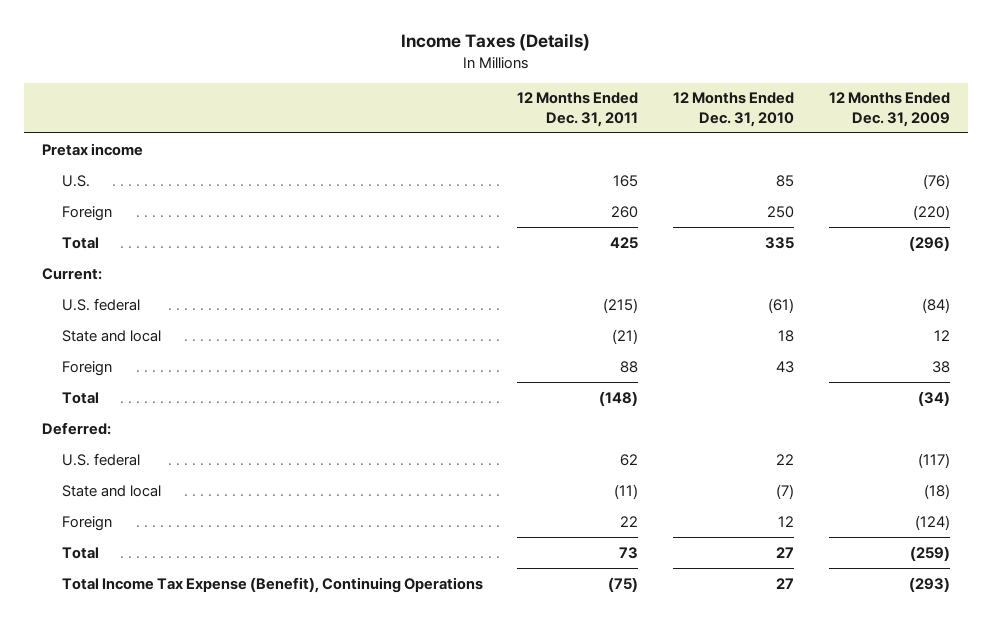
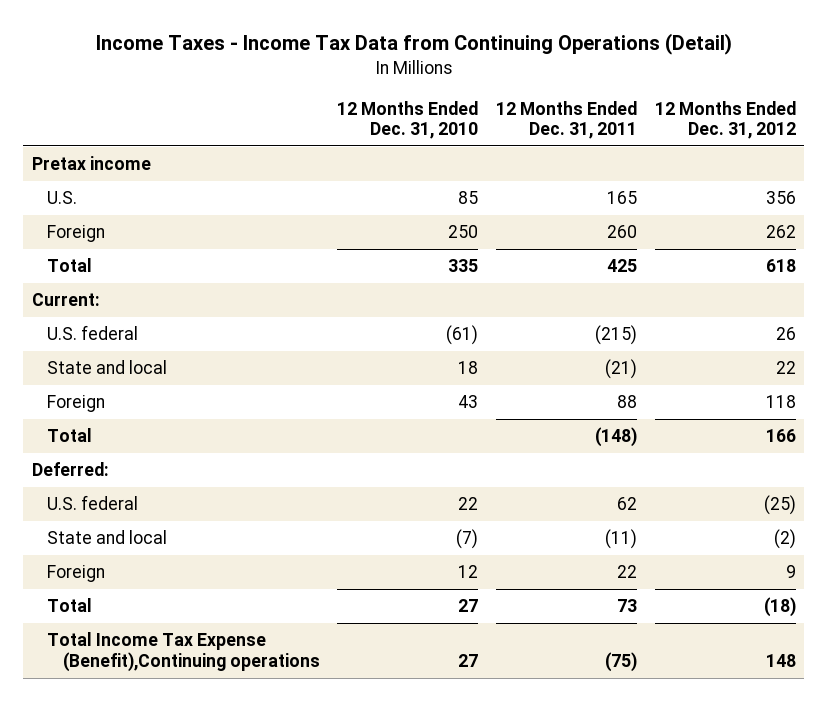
- Income Taxes (Details)
+ Income Taxes - Income Tax Data from Continuing Operations (Detail)
- | 12 Months Ended Dec. 31, 2011 | 12 Months Ended Dec. 31, 2010 | 12 Months Ended Dec. 31, 2009
+ | 12 Months Ended Dec. 31, 2010 | 12 Months Ended Dec. 31, 2011 | 12 Months Ended Dec. 31, 2012
- Total Income Tax Expense (Benefit), Continuing Operations | (75) | 27 | (293)
+ Total Income Tax Expense (Benefit),Continuing operations | 27 | (75) | 148

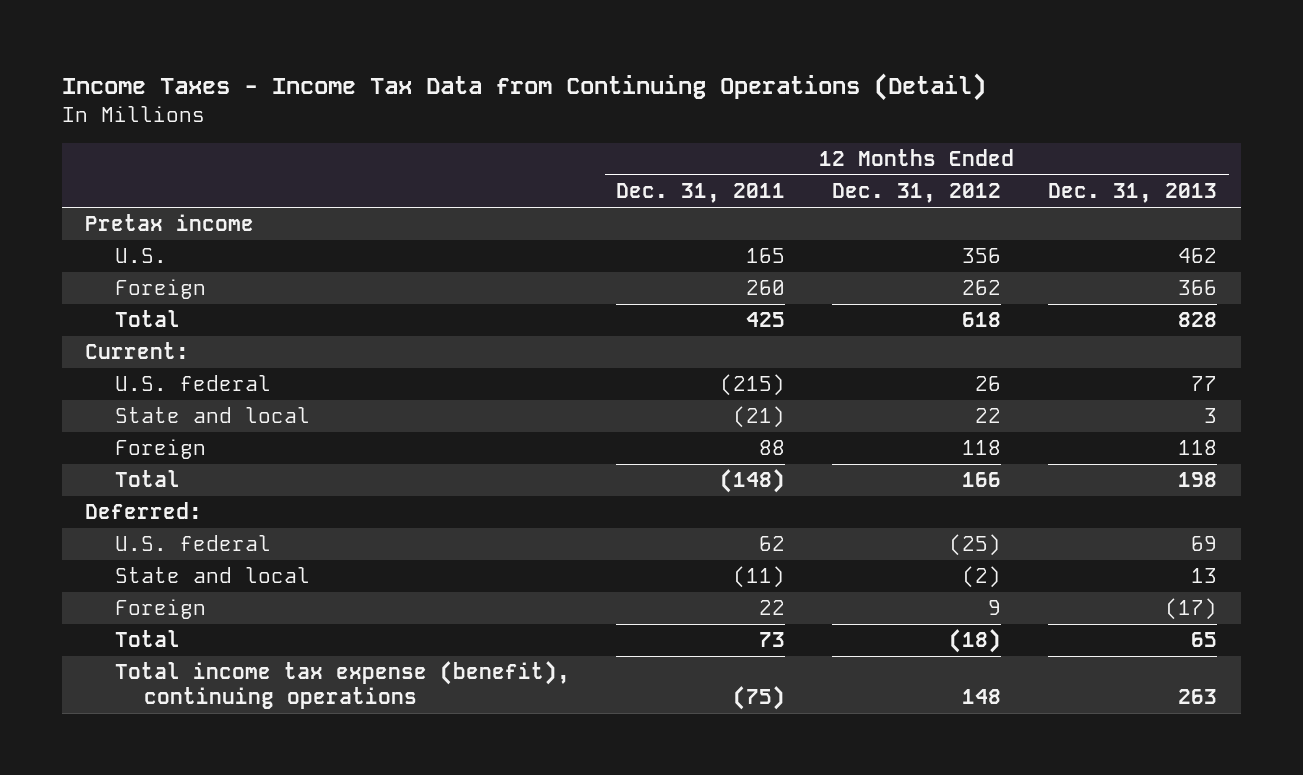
- | 12 Months Ended Dec. 31, 2010 | 12 Months Ended Dec. 31, 2011 | 12 Months Ended Dec. 31, 2012
+ | 12 Months Ended Dec. 31, 2011 | 12 Months Ended Dec. 31, 2012 | 12 Months Ended Dec. 31, 2013
- Total Income Tax Expense (Benefit),Continuing operations | 27 | (75) | 148
+ Total income tax expense (benefit), continuing operations | (75) | 148 | 263

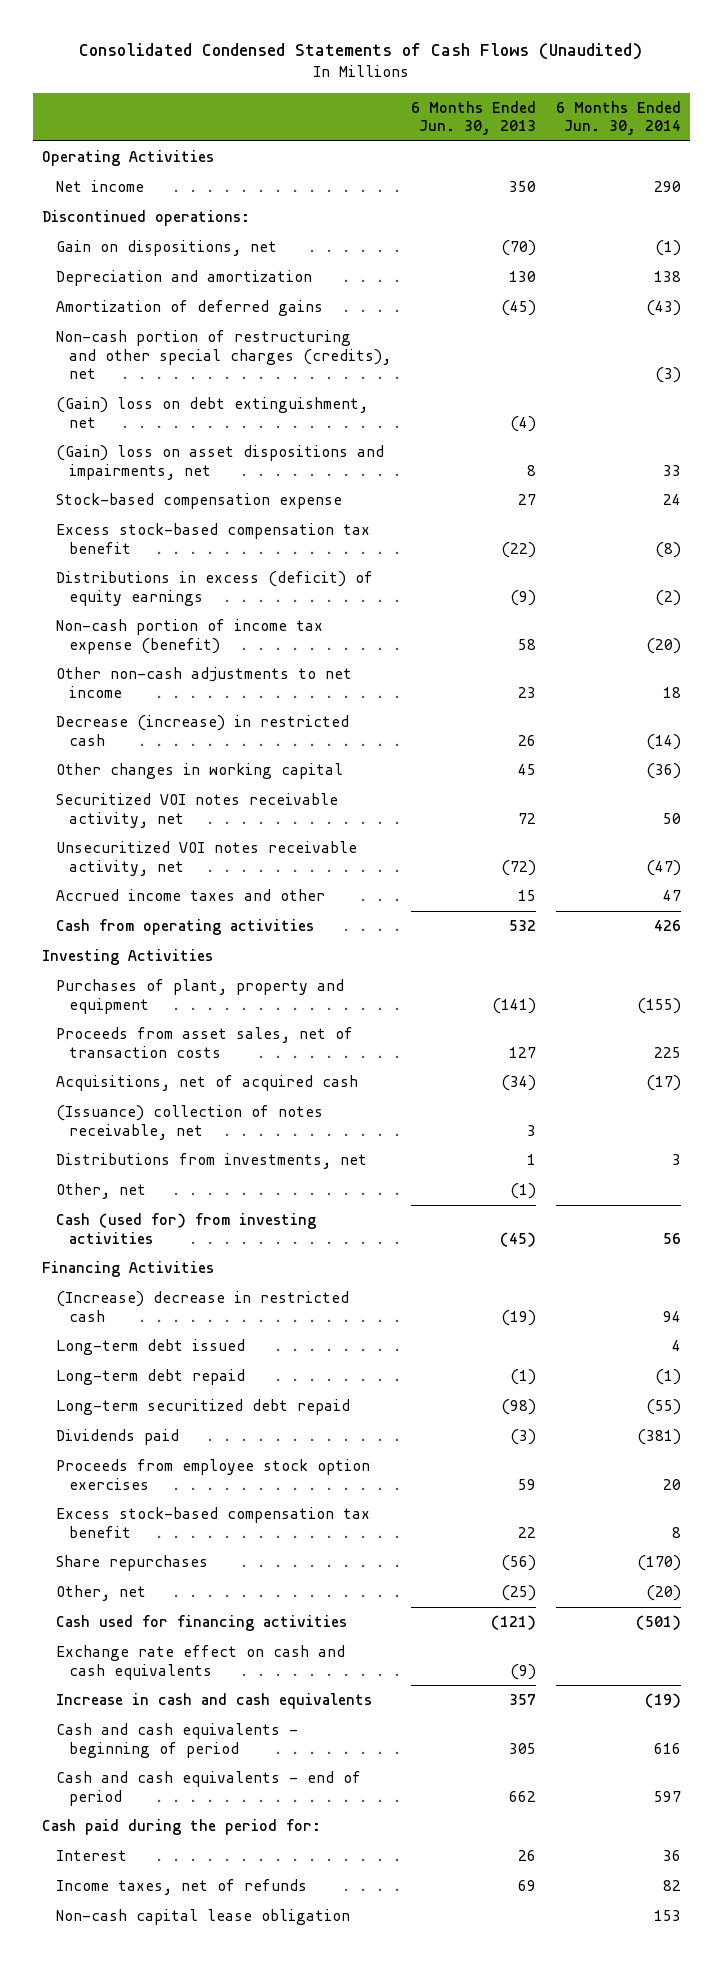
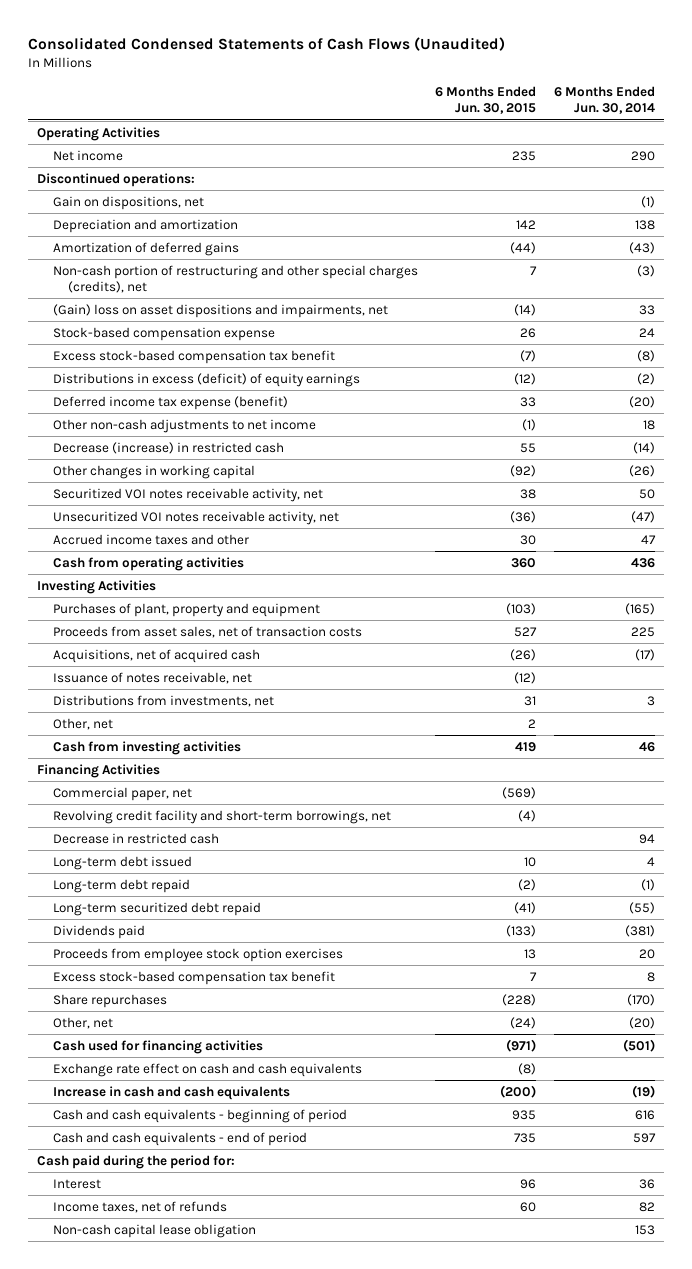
- | 6 Months Ended Jun. 30, 2013 | 6 Months Ended Jun. 30, 2014
+ | 6 Months Ended Jun. 30, 2015 | 6 Months Ended Jun. 30, 2014
- (Gain) loss on debt extinguishment, net | (4) |
- Non-cash portion of income tax expense (benefit) | 58 | (20)
+ Deferred income tax expense (benefit) | 33 | (20)
- Other changes in working capital | 45 | (36)
+ Other changes in working capital | (92) | (26)
- Cash from operating activities | 532 | 426
+ Cash from operating activities | 360 | 436
- Purchases of plant, property and equipment | (141) | (155)
+ Purchases of plant, property and equipment | (103) | (165)
- (Issuance) collection of notes receivable, net | 3 |
+ Issuance of notes receivable, net | (12) |
- Cash (used for) from investing activities | (45) | 56
+ Cash from investing activities | 419 | 46
- (Increase) decrease in restricted cash | (19) | 94
+ Commercial paper, net | (569) |
+ Revolving credit facility and short-term borrowings, net | (4) |
+ Decrease in restricted cash | | 94

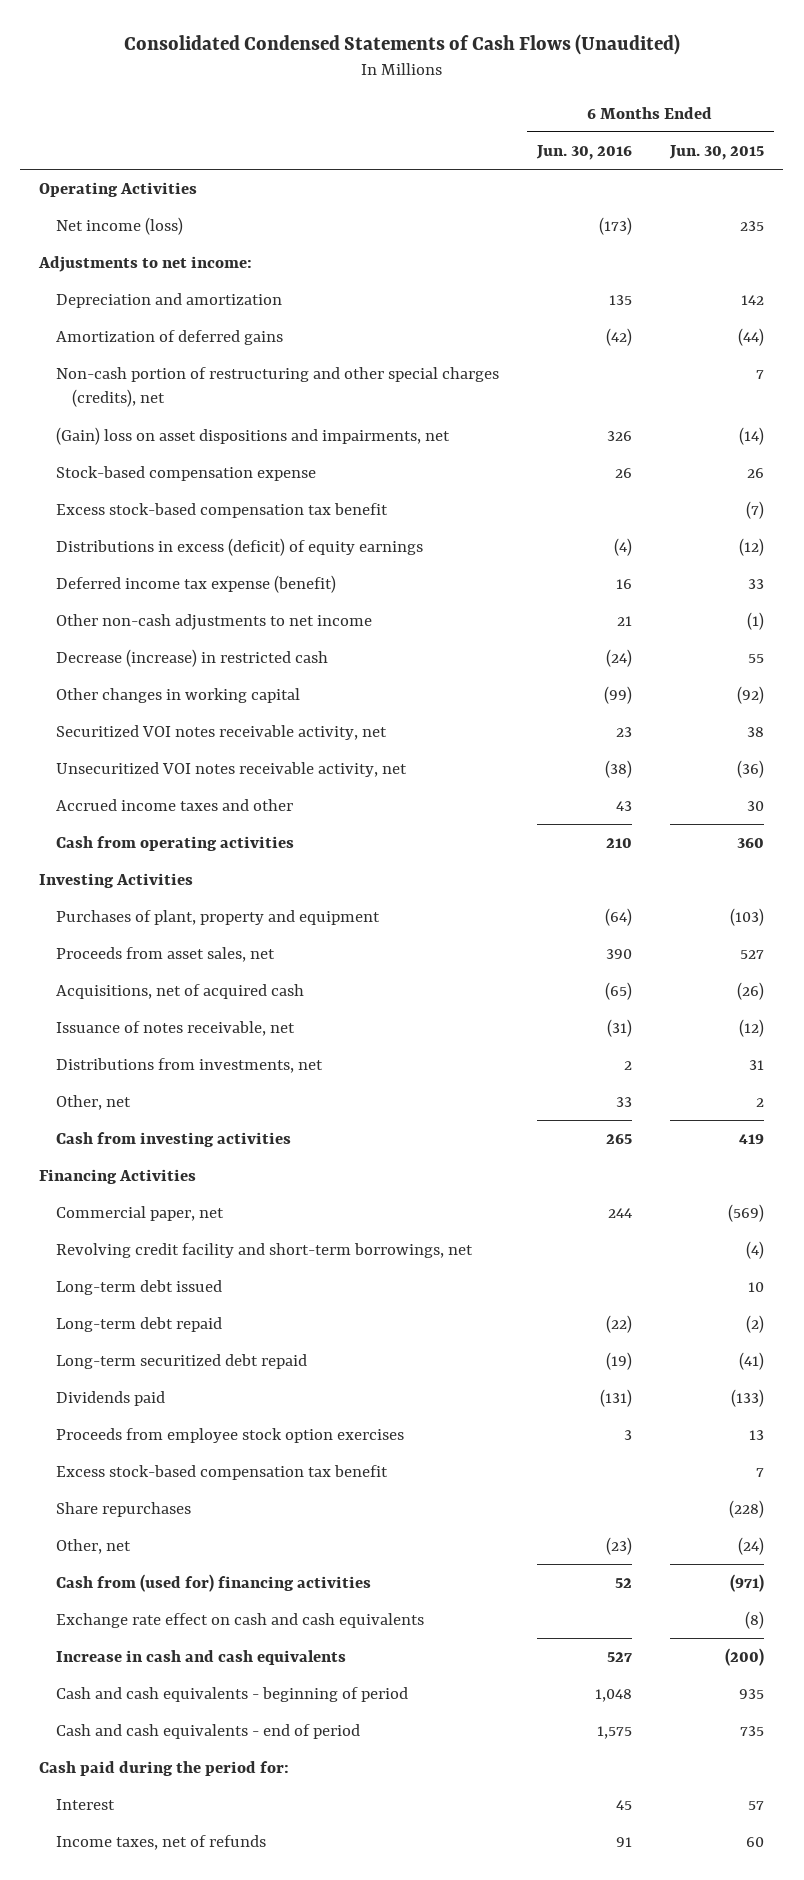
- | 6 Months Ended Jun. 30, 2015 | 6 Months Ended Jun. 30, 2014
+ | 6 Months Ended Jun. 30, 2016 | 6 Months Ended Jun. 30, 2015
- Net income | 235 | 290
- Discontinued operations:
- Gain on dispositions, net | | (1)
+ Net income (loss) | (173) | 235
+ Adjustments to net income:
- Proceeds from asset sales, net of transaction costs | 527 | 225
+ Proceeds from asset sales, net | 390 | 527
- Decrease in restricted cash | | 94
- Cash used for financing activities | (971) | (501)
+ Cash from (used for) financing activities | 52 | (971)
- Interest | 96 | 36
+ Interest | 45 | 57
- Non-cash capital lease obligation | | 153

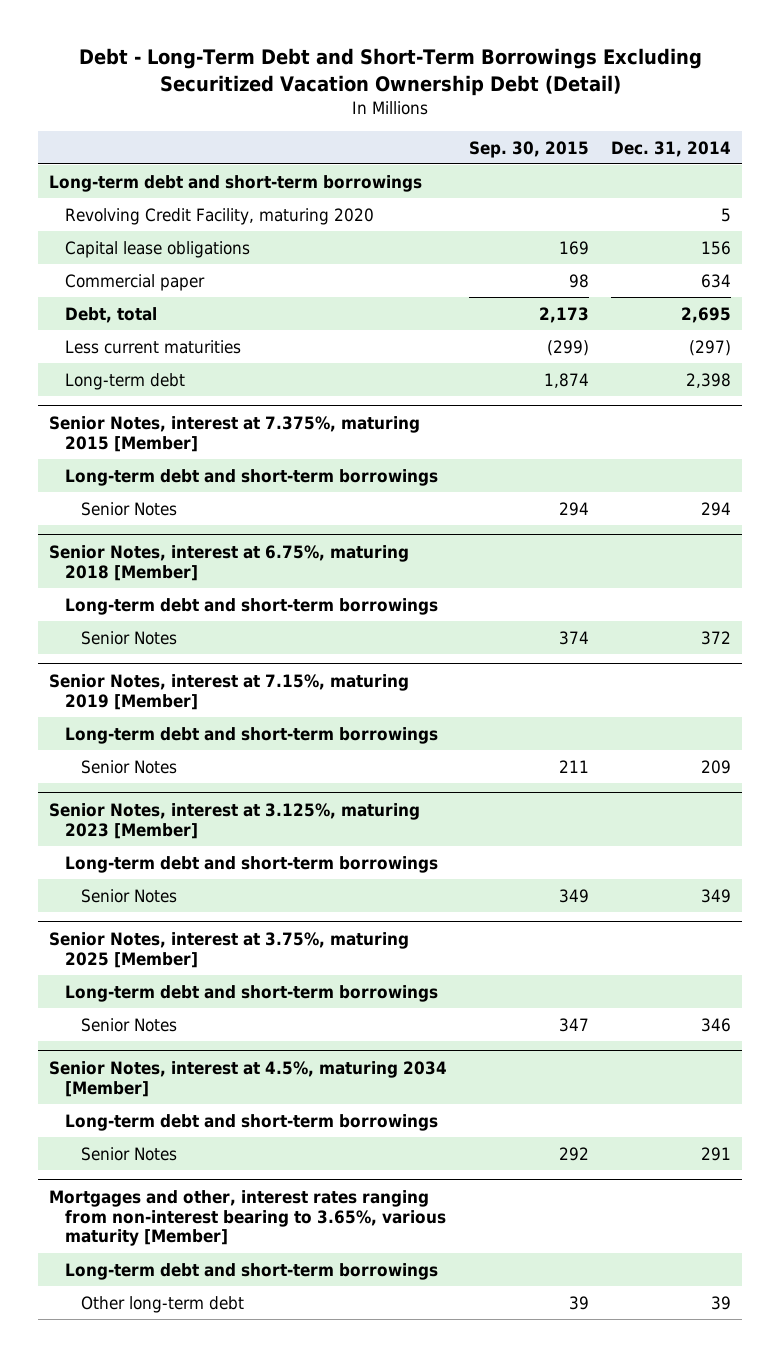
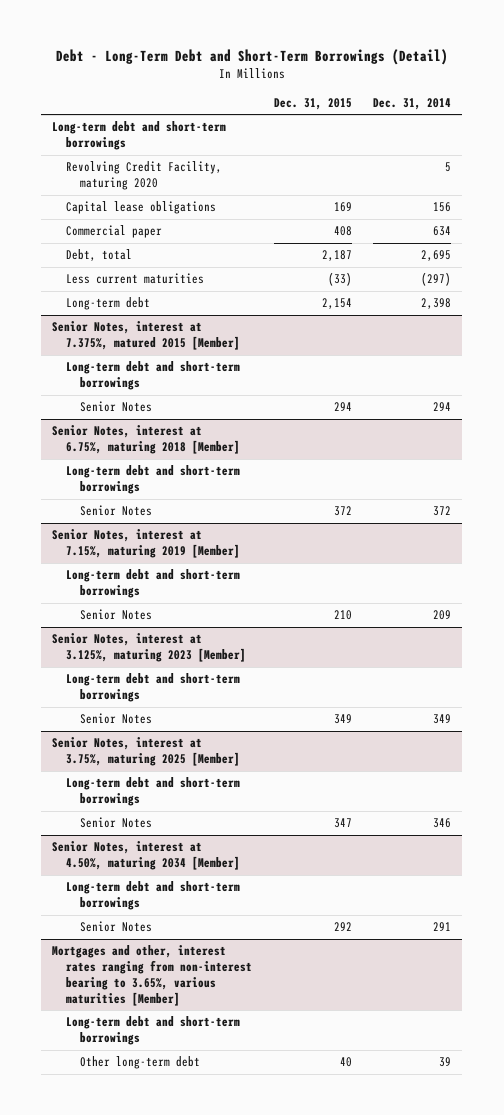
- Debt - Long-Term Debt and Short-Term Borrowings Excluding Securitized Vacation Ownership Debt (Detail)
+ Debt - Long-Term Debt and Short-Term Borrowings (Detail)
- | Sep. 30, 2015 | Dec. 31, 2014
+ | Dec. 31, 2015 | Dec. 31, 2014
- Senior Notes, interest at 7.375%, maturing 2015 [Member]
+ Senior Notes, interest at 7.375%, matured 2015 [Member]
- Senior Notes, interest at 4.5%, maturing 2034 [Member]
+ Senior Notes, interest at 4.50%, maturing 2034 [Member]
- Mortgages and other, interest rates ranging from non-interest bearing to 3.65%, various maturity [Member]
+ Mortgages and other, interest rates ranging from non-interest bearing to 3.65%, various maturities [Member]

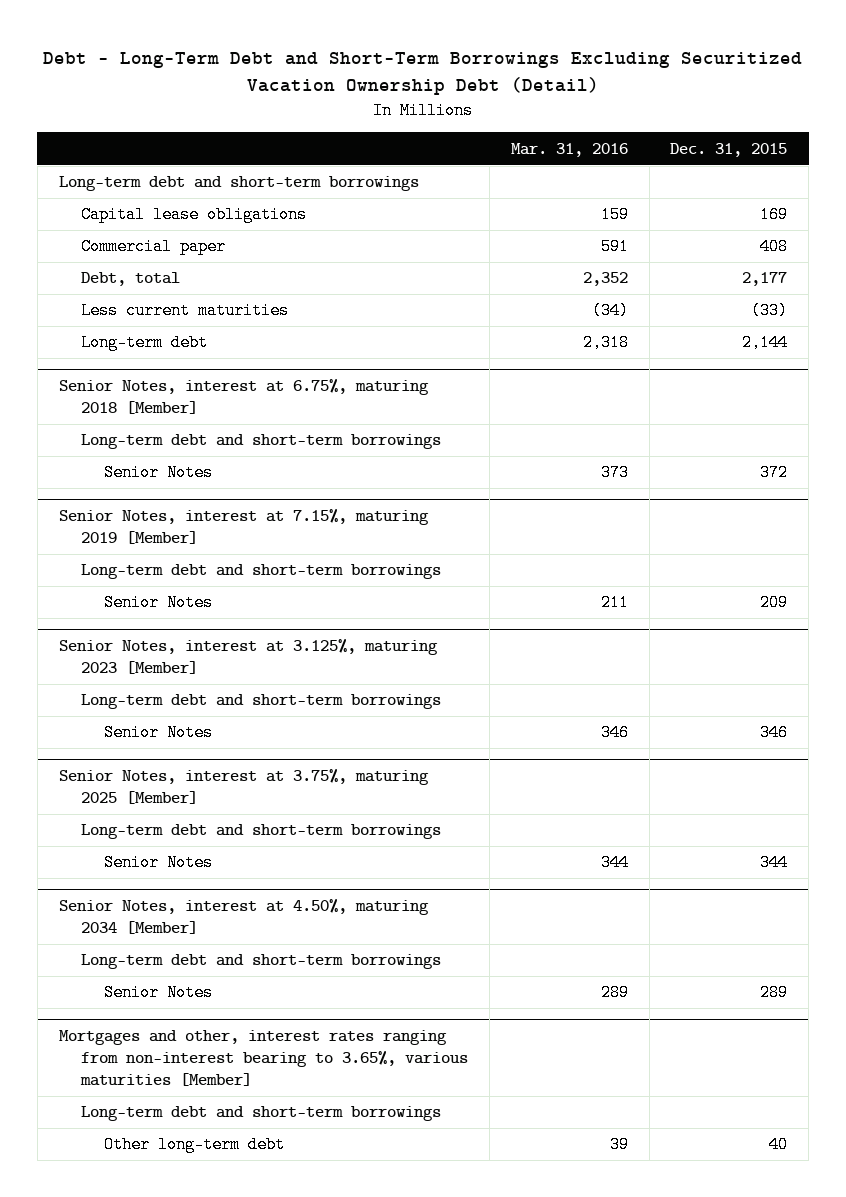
- Debt - Long-Term Debt and Short-Term Borrowings (Detail)
+ Debt - Long-Term Debt and Short-Term Borrowings Excluding Securitized Vacation Ownership Debt (Detail)
- | Dec. 31, 2015 | Dec. 31, 2014
+ | Mar. 31, 2016 | Dec. 31, 2015
- Revolving Credit Facility, maturing 2020 | | 5
- Debt, total | 2,187 | 2,695
+ Debt, total | 2,352 | 2,177
- Long-term debt | 2,154 | 2,398
- Senior Notes, interest at 7.375%, matured 2015 [Member]
- Long-term debt and short-term borrowings
- Senior Notes | 294 | 294
+ Long-term debt | 2,318 | 2,144
@ Senior Notes, interest at 7.15%, maturing 2019 [Member]
- Senior Notes | 210 | 209
+ Senior Notes | 211 | 209
@ Senior Notes, interest at 3.125%, maturing 2023 [Member]
- Senior Notes | 349 | 349
+ Senior Notes | 346 | 346
@ Senior Notes, interest at 3.75%, maturing 2025 [Member]
- Senior Notes | 347 | 346
+ Senior Notes | 344 | 344
@ Senior Notes, interest at 4.50%, maturing 2034 [Member]
- Senior Notes | 292 | 291
+ Senior Notes | 289 | 289

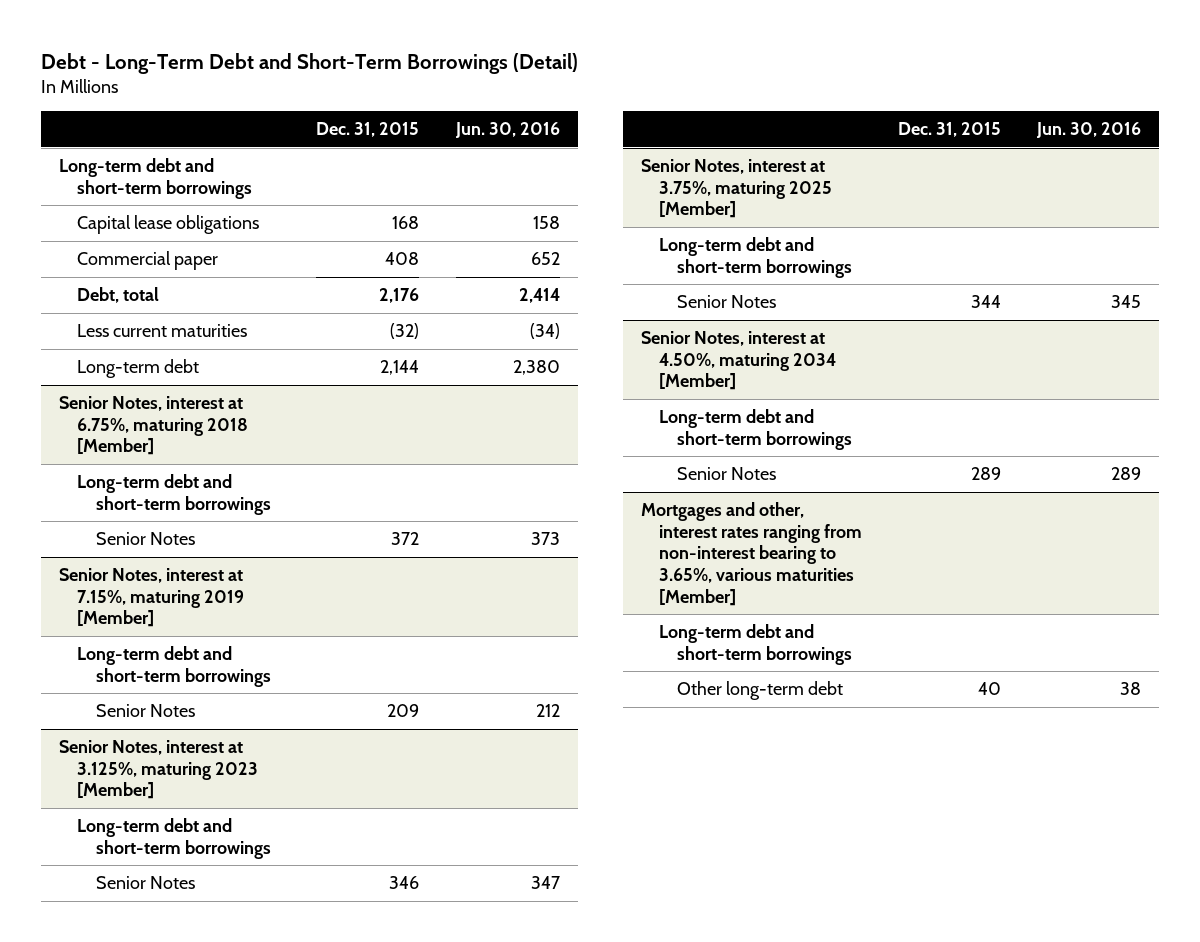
- Debt - Long-Term Debt and Short-Term Borrowings Excluding Securitized Vacation Ownership Debt (Detail)
+ Debt - Long-Term Debt and Short-Term Borrowings (Detail)
- | Mar. 31, 2016 | Dec. 31, 2015
+ | Dec. 31, 2015 | Jun. 30, 2016
- Capital lease obligations | 159 | 169
+ Capital lease obligations | 168 | 158
- Debt, total | 2,352 | 2,177
- Less current maturities | (34) | (33)
+ Debt, total | 2,176 | 2,414
+ Less current maturities | (32) | (34)

